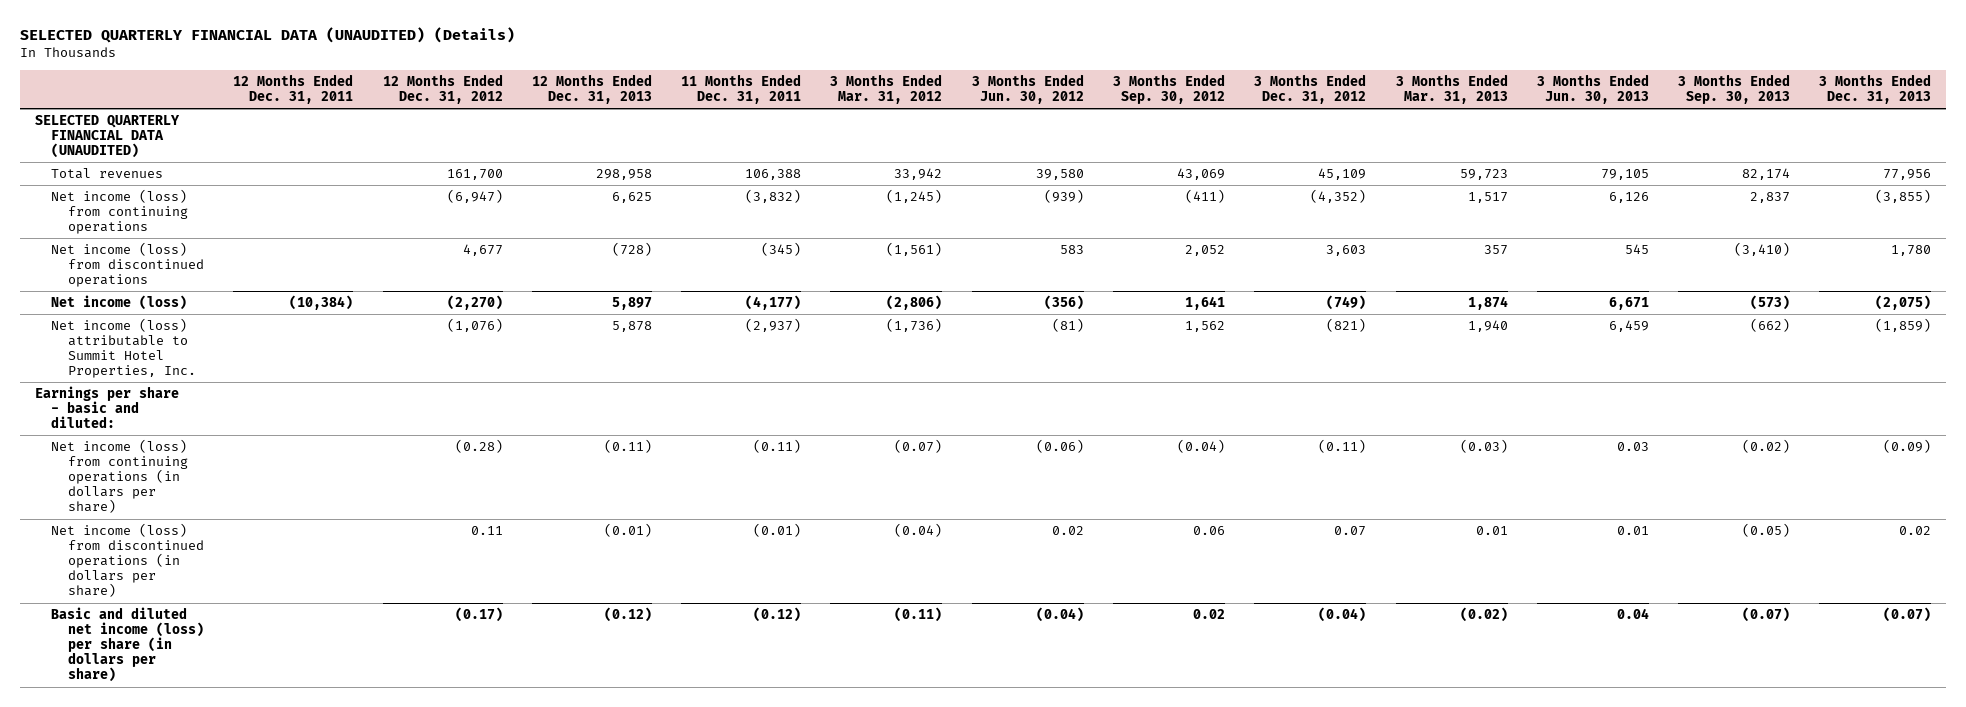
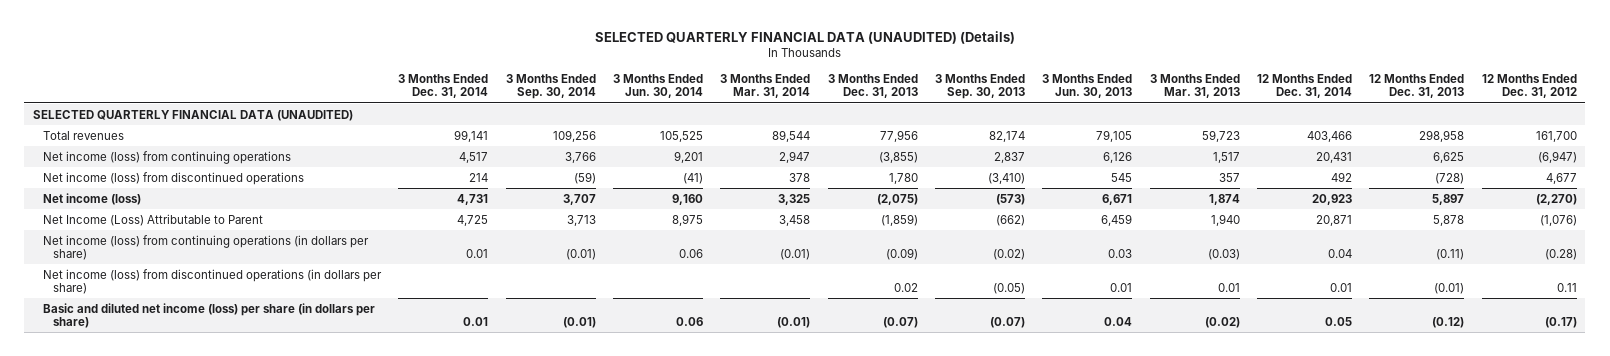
- | 12 Months Ended Dec. 31, 2011 | 12 Months Ended Dec. 31, 2012 | 12 Months Ended Dec. 31, 2013 | 11 Months Ended Dec. 31, 2011 | 3 Months Ended Mar. 31, 2012 | 3 Months Ended Jun. 30, 2012 | 3 Months Ended Sep. 30, 2012 | 3 Months Ended Dec. 31, 2012 | 3 Months Ended Mar. 31, 2013 | 3 Months Ended Jun. 30, 2013 | 3 Months Ended Sep. 30, 2013 | 3 Months Ended Dec. 31, 2013
+ | 3 Months Ended Dec. 31, 2014 | 3 Months Ended Sep. 30, 2014 | 3 Months Ended Jun. 30, 2014 | 3 Months Ended Mar. 31, 2014 | 3 Months Ended Dec. 31, 2013 | 3 Months Ended Sep. 30, 2013 | 3 Months Ended Jun. 30, 2013 | 3 Months Ended Mar. 31, 2013 | 12 Months Ended Dec. 31, 2014 | 12 Months Ended Dec. 31, 2013 | 12 Months Ended Dec. 31, 2012
- Net income (loss) attributable to Summit Hotel Properties, Inc. | | (1,076) | 5,878 | (2,937) | (1,736) | (81) | 1,562 | (821) | 1,940 | 6,459 | (662) | (1,859)
- Earnings per share - basic and diluted:
+ Net Income (Loss) Attributable to Parent | 4,725 | 3,713 | 8,975 | 3,458 | (1,859) | (662) | 6,459 | 1,940 | 20,871 | 5,878 | (1,076)

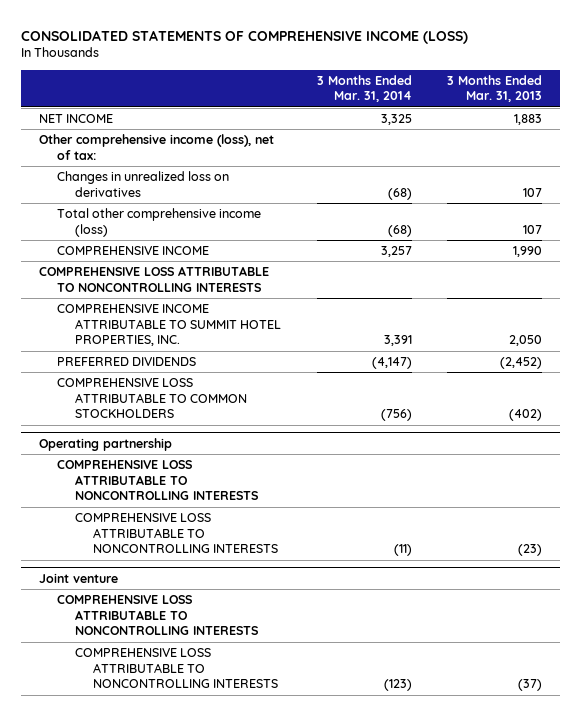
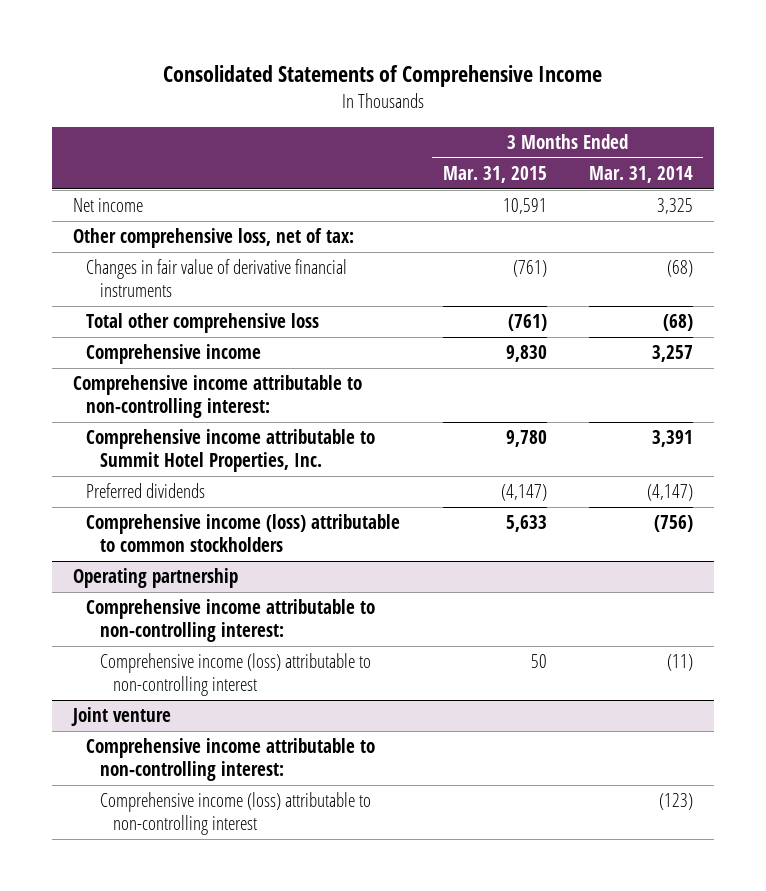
- CONSOLIDATED STATEMENTS OF COMPREHENSIVE INCOME (LOSS)
+ Consolidated Statements of Comprehensive Income
- | 3 Months Ended Mar. 31, 2014 | 3 Months Ended Mar. 31, 2013
+ | 3 Months Ended Mar. 31, 2015 | 3 Months Ended Mar. 31, 2014
- NET INCOME | 3,325 | 1,883
- Other comprehensive income (loss), net of tax:
- Changes in unrealized loss on derivatives | (68) | 107
- Total other comprehensive income (loss) | (68) | 107
- COMPREHENSIVE INCOME | 3,257 | 1,990
- COMPREHENSIVE LOSS ATTRIBUTABLE TO NONCONTROLLING INTERESTS
- COMPREHENSIVE INCOME ATTRIBUTABLE TO SUMMIT HOTEL PROPERTIES, INC. | 3,391 | 2,050
- PREFERRED DIVIDENDS | (4,147) | (2,452)
- COMPREHENSIVE LOSS ATTRIBUTABLE TO COMMON STOCKHOLDERS | (756) | (402)
+ Net income | 10,591 | 3,325
+ Other comprehensive loss, net of tax:
+ Changes in fair value of derivative financial instruments | (761) | (68)
+ Total other comprehensive loss | (761) | (68)
+ Comprehensive income | 9,830 | 3,257
+ Comprehensive income attributable to non-controlling interest:
+ Comprehensive income attributable to Summit Hotel Properties, Inc. | 9,780 | 3,391
+ Preferred dividends | (4,147) | (4,147)
+ Comprehensive income (loss) attributable to common stockholders | 5,633 | (756)
@ Operating partnership
- COMPREHENSIVE LOSS ATTRIBUTABLE TO NONCONTROLLING INTERESTS
- COMPREHENSIVE LOSS ATTRIBUTABLE TO NONCONTROLLING INTERESTS | (11) | (23)
+ Comprehensive income attributable to non-controlling interest:
+ Comprehensive income (loss) attributable to non-controlling interest | 50 | (11)
@ Joint venture
- COMPREHENSIVE LOSS ATTRIBUTABLE TO NONCONTROLLING INTERESTS
- COMPREHENSIVE LOSS ATTRIBUTABLE TO NONCONTROLLING INTERESTS | (123) | (37)
+ Comprehensive income attributable to non-controlling interest:
+ Comprehensive income (loss) attributable to non-controlling interest | | (123)

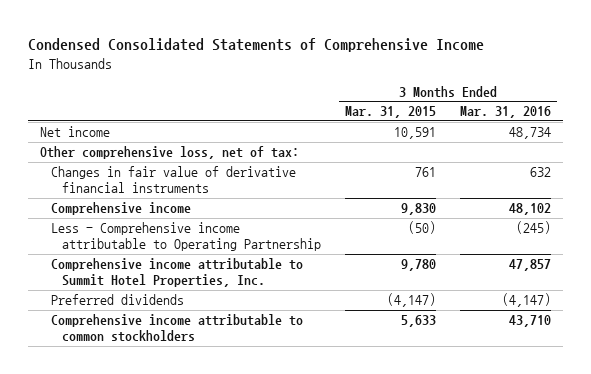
- Consolidated Statements of Comprehensive Income
+ Condensed Consolidated Statements of Comprehensive Income
- | 3 Months Ended Mar. 31, 2015 | 3 Months Ended Mar. 31, 2014
+ | 3 Months Ended Mar. 31, 2015 | 3 Months Ended Mar. 31, 2016
- Changes in fair value of derivative financial instruments | (761) | (68)
- Total other comprehensive loss | (761) | (68)
+ Changes in fair value of derivative financial instruments | 761 | 632
- Comprehensive income attributable to non-controlling interest:
+ Less - Comprehensive income attributable to Operating Partnership | (50) | (245)
- Comprehensive income (loss) attributable to common stockholders | 5,633 | (756)
- Operating partnership
- Comprehensive income attributable to non-controlling interest:
- Comprehensive income (loss) attributable to non-controlling interest | 50 | (11)
- Joint venture
- Comprehensive income attributable to non-controlling interest:
- Comprehensive income (loss) attributable to non-controlling interest | | (123)
+ Comprehensive income attributable to common stockholders | 5,633 | 43,710

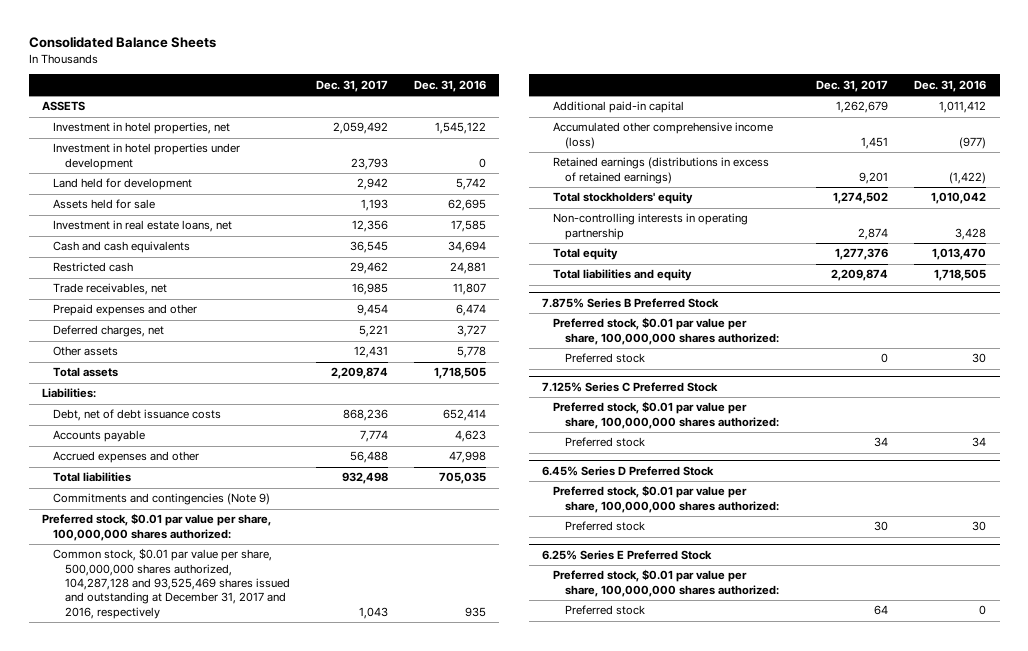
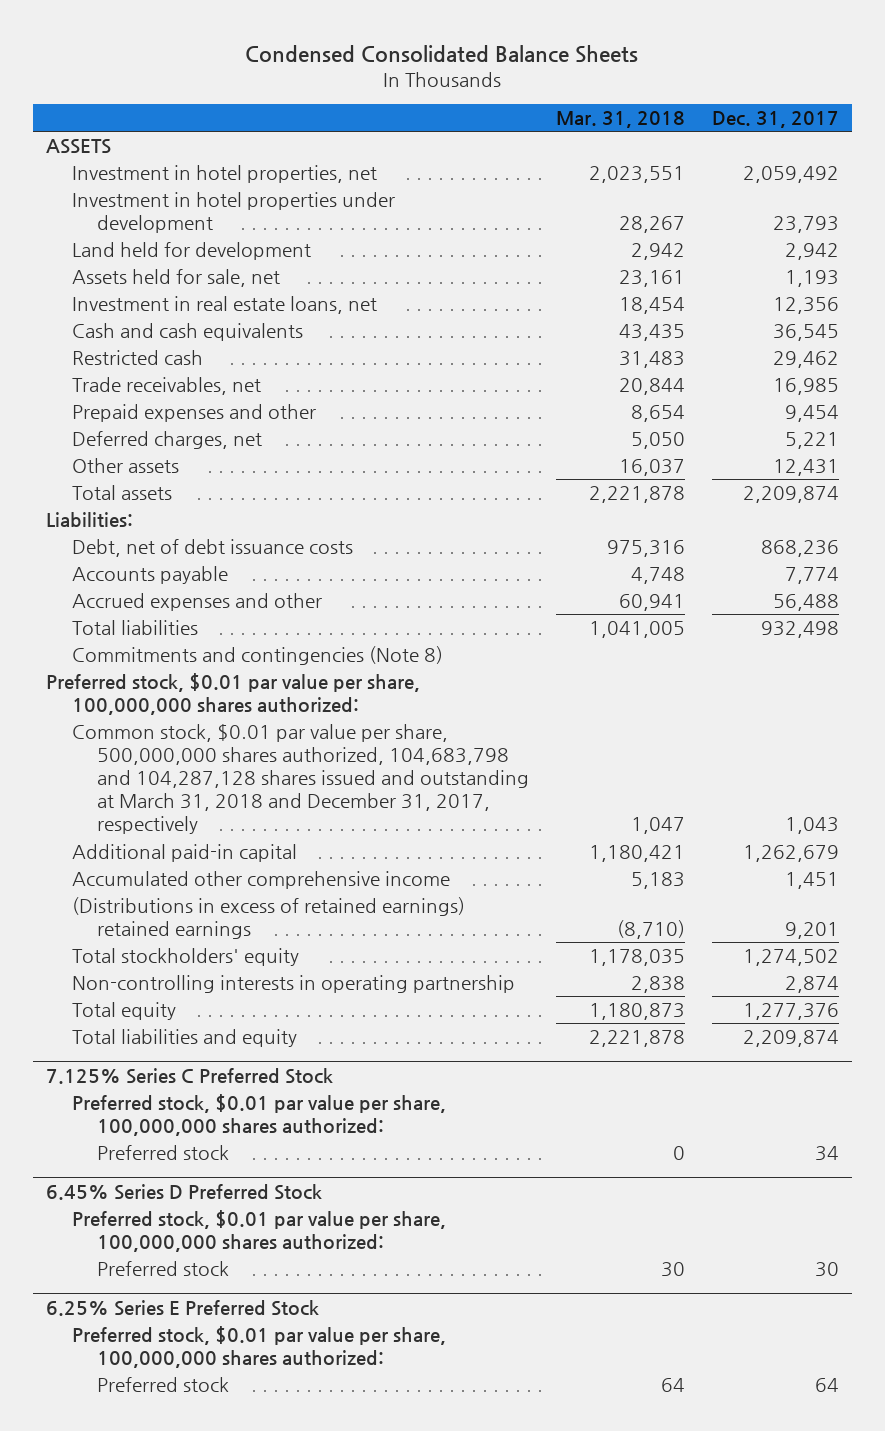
- Consolidated Balance Sheets
+ Condensed Consolidated Balance Sheets
- | Dec. 31, 2017 | Dec. 31, 2016
+ | Mar. 31, 2018 | Dec. 31, 2017
- Assets held for sale | 1,193 | 62,695
+ Assets held for sale, net | 23,161 | 1,193
- Commitments and contingencies (Note 9)
+ Commitments and contingencies (Note 8)
- Common stock, $0.01 par value per share, 500,000,000 shares authorized, 104,287,128 and 93,525,469 shares issued and outstanding at December 31, 2017 and 2016, respectively | 1,043 | 935
+ Common stock, $0.01 par value per share, 500,000,000 shares authorized, 104,683,798 and 104,287,128 shares issued and outstanding at March 31, 2018 and December 31, 2017, respectively | 1,047 | 1,043
- Accumulated other comprehensive income (loss) | 1,451 | (977)
- Retained earnings (distributions in excess of retained earnings) | 9,201 | (1,422)
+ Accumulated other comprehensive income | 5,183 | 1,451
+ (Distributions in excess of retained earnings) retained earnings | (8,710) | 9,201
- 7.875% Series B Preferred Stock
- Preferred stock, $0.01 par value per share, 100,000,000 shares authorized:
- Preferred stock | 0 | 30

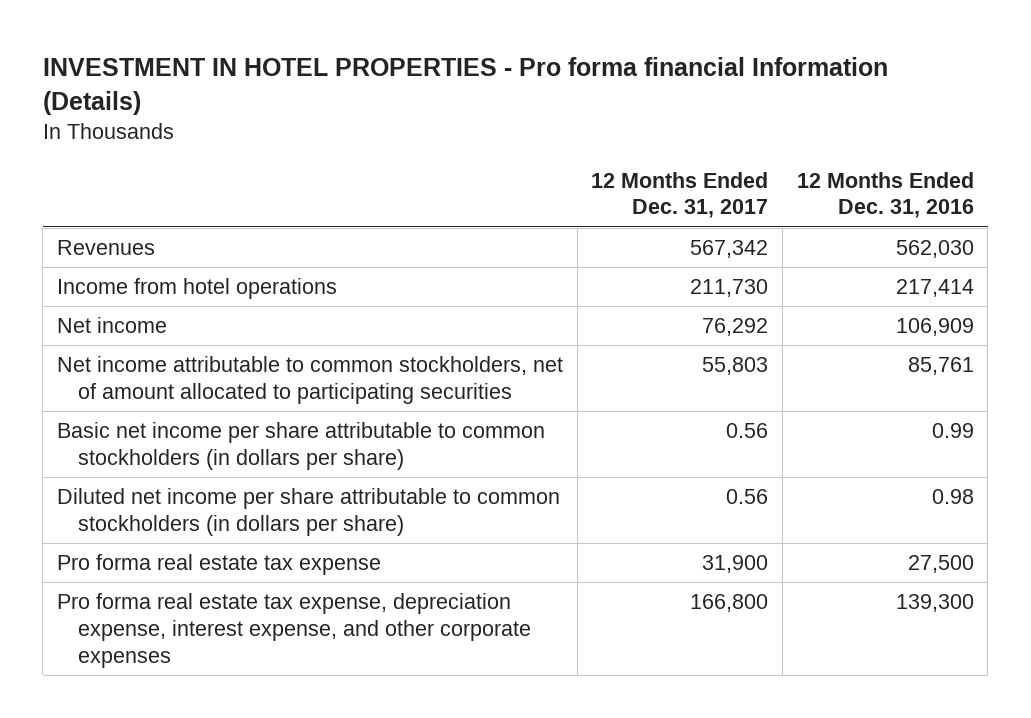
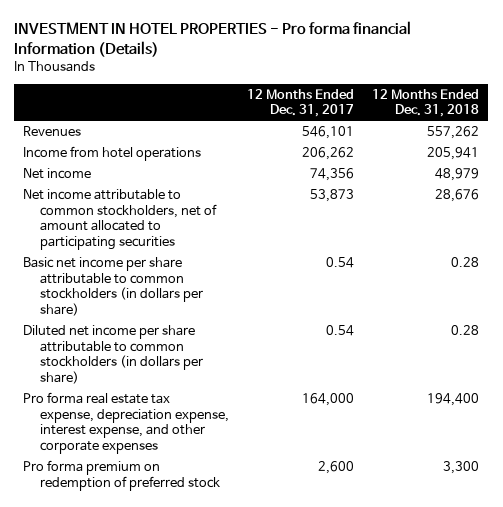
- | 12 Months Ended Dec. 31, 2017 | 12 Months Ended Dec. 31, 2016
+ | 12 Months Ended Dec. 31, 2017 | 12 Months Ended Dec. 31, 2018
- Revenues | 567,342 | 562,030
- Income from hotel operations | 211,730 | 217,414
- Net income | 76,292 | 106,909
- Net income attributable to common stockholders, net of amount allocated to participating securities | 55,803 | 85,761
- Basic net income per share attributable to common stockholders (in dollars per share) | 0.56 | 0.99
- Diluted net income per share attributable to common stockholders (in dollars per share) | 0.56 | 0.98
- Pro forma real estate tax expense | 31,900 | 27,500
- Pro forma real estate tax expense, depreciation expense, interest expense, and other corporate expenses | 166,800 | 139,300
+ Revenues | 546,101 | 557,262
+ Income from hotel operations | 206,262 | 205,941
+ Net income | 74,356 | 48,979
+ Net income attributable to common stockholders, net of amount allocated to participating securities | 53,873 | 28,676
+ Basic net income per share attributable to common stockholders (in dollars per share) | 0.54 | 0.28
+ Diluted net income per share attributable to common stockholders (in dollars per share) | 0.54 | 0.28
+ Pro forma real estate tax expense, depreciation expense, interest expense, and other corporate expenses | 164,000 | 194,400
+ Pro forma premium on redemption of preferred stock | 2,600 | 3,300

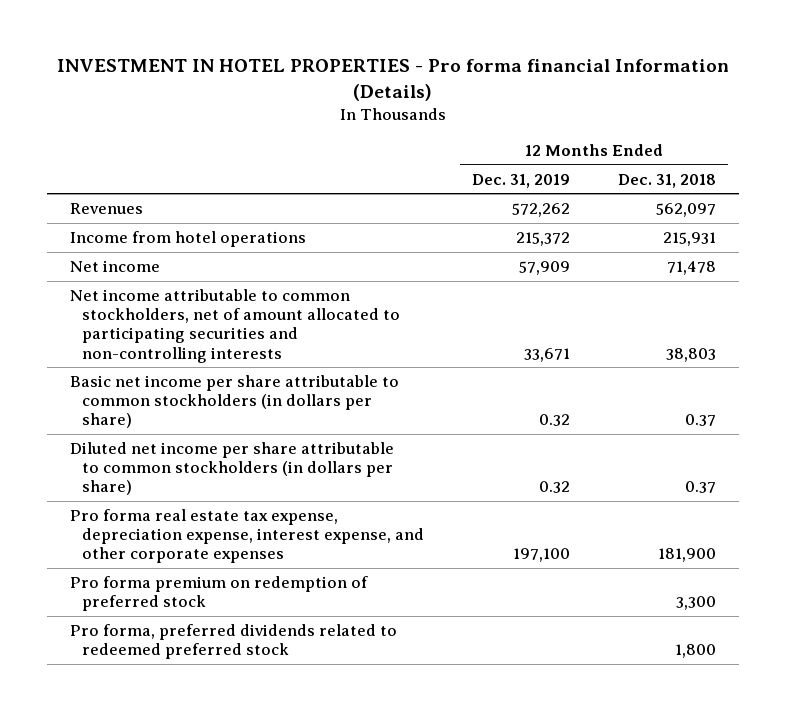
- | 12 Months Ended Dec. 31, 2017 | 12 Months Ended Dec. 31, 2018
+ | 12 Months Ended Dec. 31, 2019 | 12 Months Ended Dec. 31, 2018
- Revenues | 546,101 | 557,262
- Income from hotel operations | 206,262 | 205,941
- Net income | 74,356 | 48,979
- Net income attributable to common stockholders, net of amount allocated to participating securities | 53,873 | 28,676
- Basic net income per share attributable to common stockholders (in dollars per share) | 0.54 | 0.28
- Diluted net income per share attributable to common stockholders (in dollars per share) | 0.54 | 0.28
- Pro forma real estate tax expense, depreciation expense, interest expense, and other corporate expenses | 164,000 | 194,400
+ Revenues | 572,262 | 562,097
+ Income from hotel operations | 215,372 | 215,931
+ Net income | 57,909 | 71,478
+ Net income attributable to common stockholders, net of amount allocated to participating securities and non-controlling interests | 33,671 | 38,803
+ Basic net income per share attributable to common stockholders (in dollars per share) | 0.32 | 0.37
+ Diluted net income per share attributable to common stockholders (in dollars per share) | 0.32 | 0.37
+ Pro forma real estate tax expense, depreciation expense, interest expense, and other corporate expenses | 197,100 | 181,900
+ Pro forma, preferred dividends related to redeemed preferred stock | | 1,800

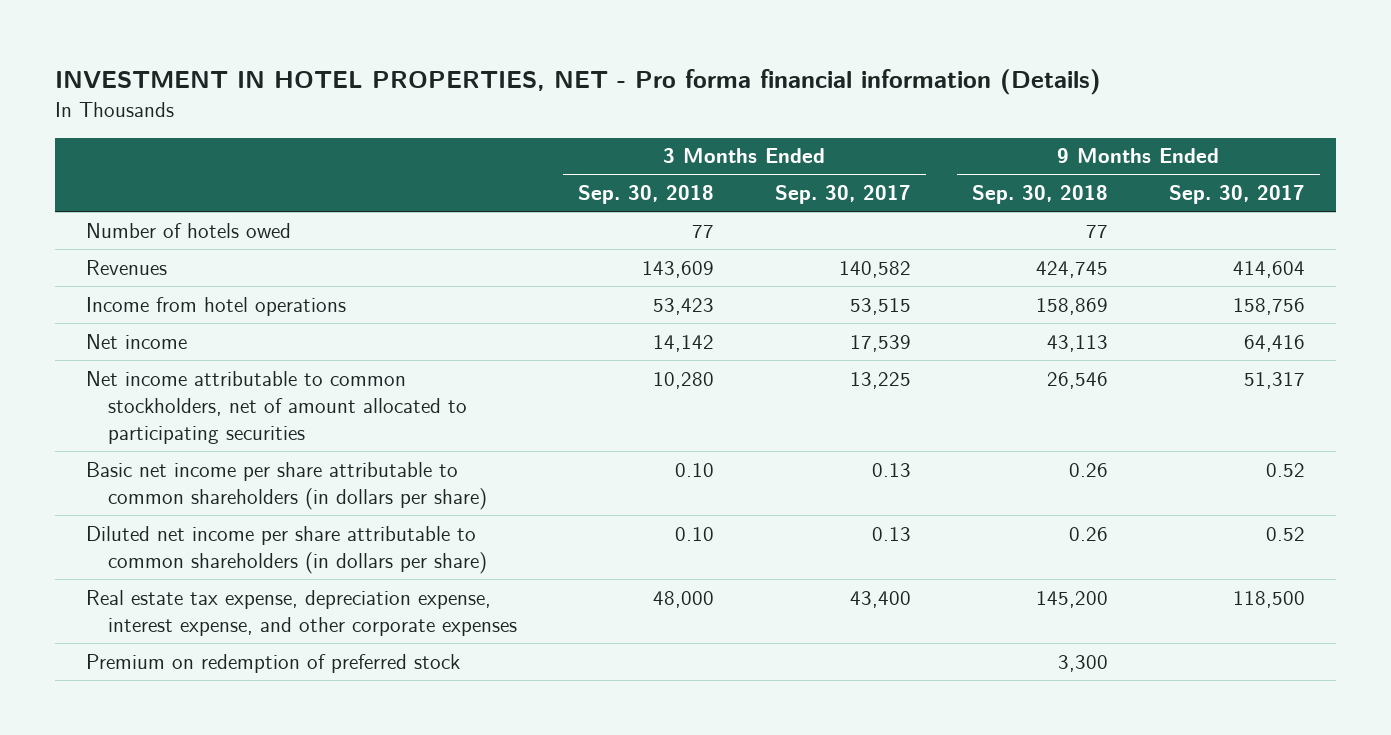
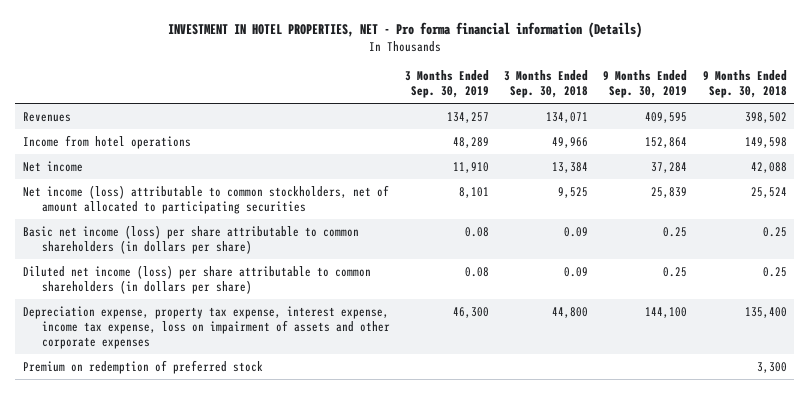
- | 3 Months Ended Sep. 30, 2018 | 3 Months Ended Sep. 30, 2017 | 9 Months Ended Sep. 30, 2018 | 9 Months Ended Sep. 30, 2017
+ | 3 Months Ended Sep. 30, 2019 | 3 Months Ended Sep. 30, 2018 | 9 Months Ended Sep. 30, 2019 | 9 Months Ended Sep. 30, 2018
- Number of hotels owed | 77 | | 77 |
- Revenues | 143,609 | 140,582 | 424,745 | 414,604
- Income from hotel operations | 53,423 | 53,515 | 158,869 | 158,756
- Net income | 14,142 | 17,539 | 43,113 | 64,416
- Net income attributable to common stockholders, net of amount allocated to participating securities | 10,280 | 13,225 | 26,546 | 51,317
- Basic net income per share attributable to common shareholders (in dollars per share) | 0.10 | 0.13 | 0.26 | 0.52
- Diluted net income per share attributable to common shareholders (in dollars per share) | 0.10 | 0.13 | 0.26 | 0.52
- Real estate tax expense, depreciation expense, interest expense, and other corporate expenses | 48,000 | 43,400 | 145,200 | 118,500
+ Revenues | 134,257 | 134,071 | 409,595 | 398,502
+ Income from hotel operations | 48,289 | 49,966 | 152,864 | 149,598
+ Net income | 11,910 | 13,384 | 37,284 | 42,088
+ Net income (loss) attributable to common stockholders, net of amount allocated to participating securities | 8,101 | 9,525 | 25,839 | 25,524
+ Basic net income (loss) per share attributable to common shareholders (in dollars per share) | 0.08 | 0.09 | 0.25 | 0.25
+ Diluted net income (loss) per share attributable to common shareholders (in dollars per share) | 0.08 | 0.09 | 0.25 | 0.25
+ Depreciation expense, property tax expense, interest expense, income tax expense, loss on impairment of assets and other corporate expenses | 46,300 | 44,800 | 144,100 | 135,400

